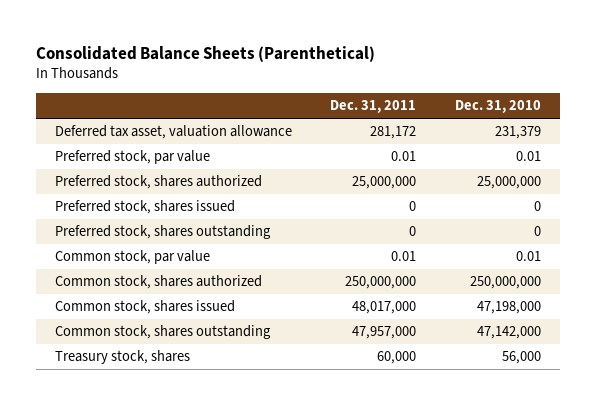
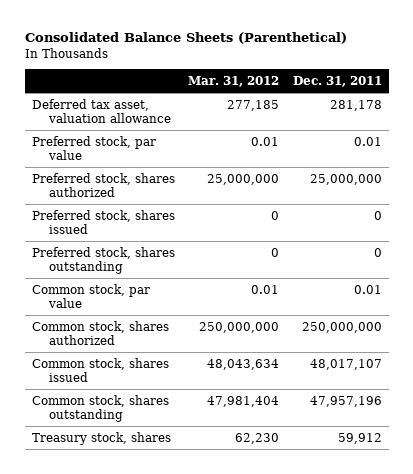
- | Dec. 31, 2011 | Dec. 31, 2010
+ | Mar. 31, 2012 | Dec. 31, 2011
- Deferred tax asset, valuation allowance | 281,172 | 231,379
+ Deferred tax asset, valuation allowance | 277,185 | 281,178
- Common stock, shares issued | 48,017,000 | 47,198,000
- Common stock, shares outstanding | 47,957,000 | 47,142,000
- Treasury stock, shares | 60,000 | 56,000
+ Common stock, shares issued | 48,043,634 | 48,017,107
+ Common stock, shares outstanding | 47,981,404 | 47,957,196
+ Treasury stock, shares | 62,230 | 59,912

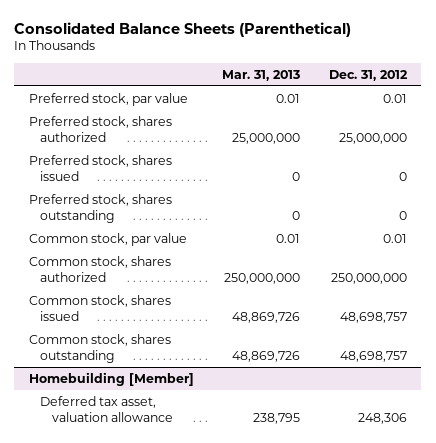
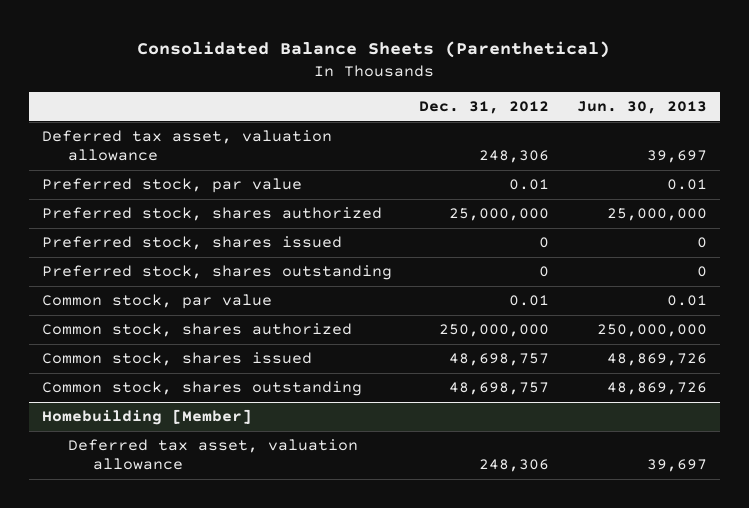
- | Mar. 31, 2013 | Dec. 31, 2012
+ | Dec. 31, 2012 | Jun. 30, 2013
+ Deferred tax asset, valuation allowance | 248,306 | 39,697

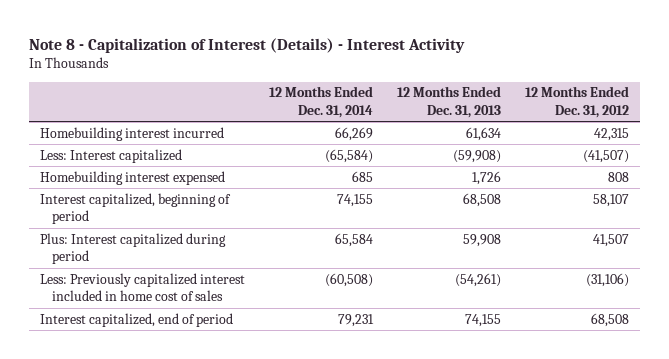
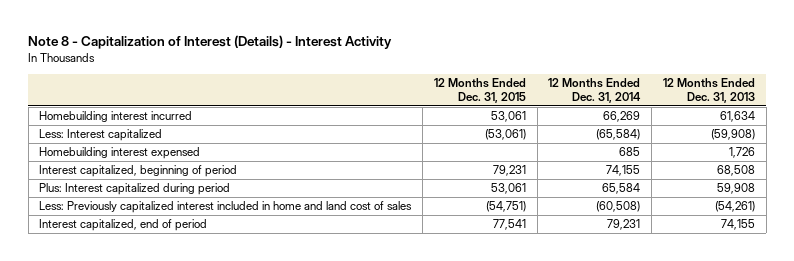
- | 12 Months Ended Dec. 31, 2014 | 12 Months Ended Dec. 31, 2013 | 12 Months Ended Dec. 31, 2012
+ | 12 Months Ended Dec. 31, 2015 | 12 Months Ended Dec. 31, 2014 | 12 Months Ended Dec. 31, 2013
- Less: Previously capitalized interest included in home cost of sales | (60,508) | (54,261) | (31,106)
+ Less: Previously capitalized interest included in home and land cost of sales | (54,751) | (60,508) | (54,261)

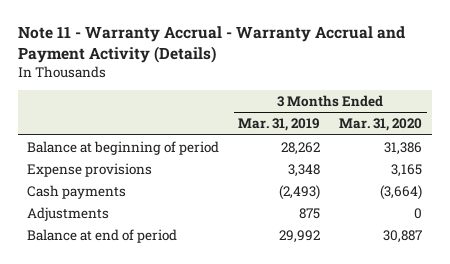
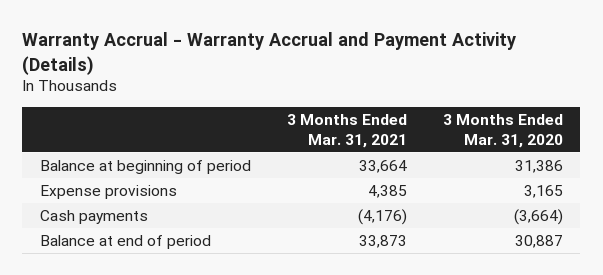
- Note 11 - Warranty Accrual - Warranty Accrual and Payment Activity (Details)
+ Warranty Accrual - Warranty Accrual and Payment Activity (Details)
- | 3 Months Ended Mar. 31, 2019 | 3 Months Ended Mar. 31, 2020
+ | 3 Months Ended Mar. 31, 2021 | 3 Months Ended Mar. 31, 2020
- Adjustments | 875 | 0

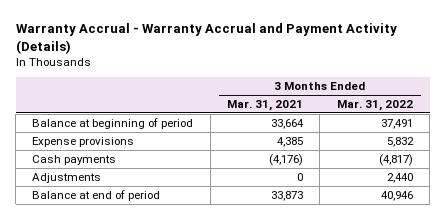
- | 3 Months Ended Mar. 31, 2021 | 3 Months Ended Mar. 31, 2020
+ | 3 Months Ended Mar. 31, 2021 | 3 Months Ended Mar. 31, 2022
+ Adjustments | 0 | 2,440

